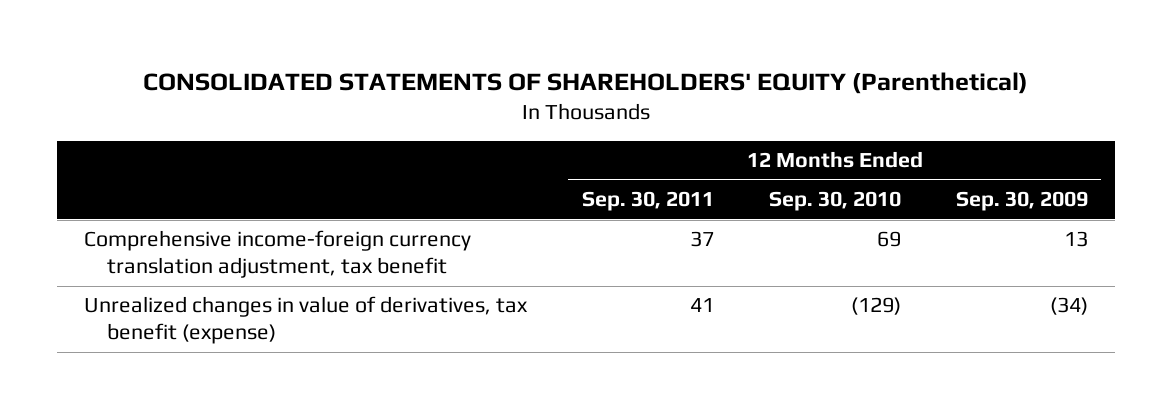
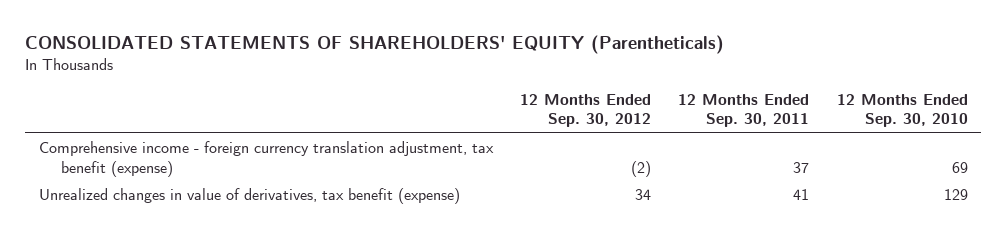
- CONSOLIDATED STATEMENTS OF SHAREHOLDERS' EQUITY (Parenthetical)
+ CONSOLIDATED STATEMENTS OF SHAREHOLDERS' EQUITY (Parentheticals)
- | 12 Months Ended Sep. 30, 2011 | 12 Months Ended Sep. 30, 2010 | 12 Months Ended Sep. 30, 2009
+ | 12 Months Ended Sep. 30, 2012 | 12 Months Ended Sep. 30, 2011 | 12 Months Ended Sep. 30, 2010
- Comprehensive income-foreign currency translation adjustment, tax benefit | 37 | 69 | 13
- Unrealized changes in value of derivatives, tax benefit (expense) | 41 | (129) | (34)
+ Comprehensive income - foreign currency translation adjustment, tax benefit (expense) | (2) | 37 | 69
+ Unrealized changes in value of derivatives, tax benefit (expense) | 34 | 41 | 129

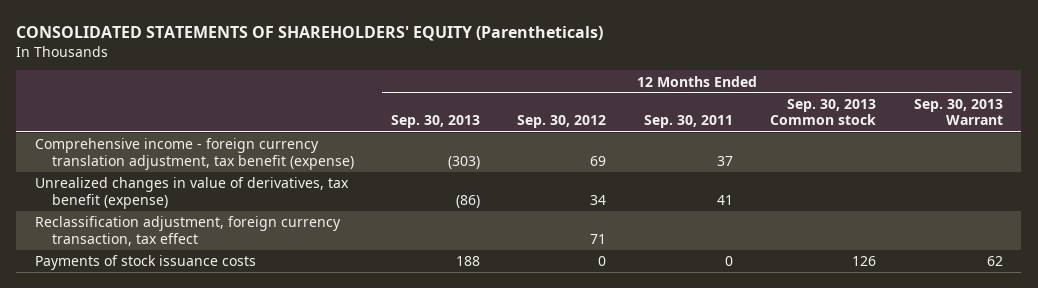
- | 12 Months Ended Sep. 30, 2012 | 12 Months Ended Sep. 30, 2011 | 12 Months Ended Sep. 30, 2010
+ | 12 Months Ended Sep. 30, 2013 | 12 Months Ended Sep. 30, 2012 | 12 Months Ended Sep. 30, 2011 | 12 Months Ended Sep. 30, 2013 Common stock | 12 Months Ended Sep. 30, 2013 Warrant
- Comprehensive income - foreign currency translation adjustment, tax benefit (expense) | (2) | 37 | 69
+ Comprehensive income - foreign currency translation adjustment, tax benefit (expense) | (303) | 69 | 37 | |
+ Reclassification adjustment, foreign currency transaction, tax effect | | 71 | | |
+ Payments of stock issuance costs | 188 | 0 | 0 | 126 | 62

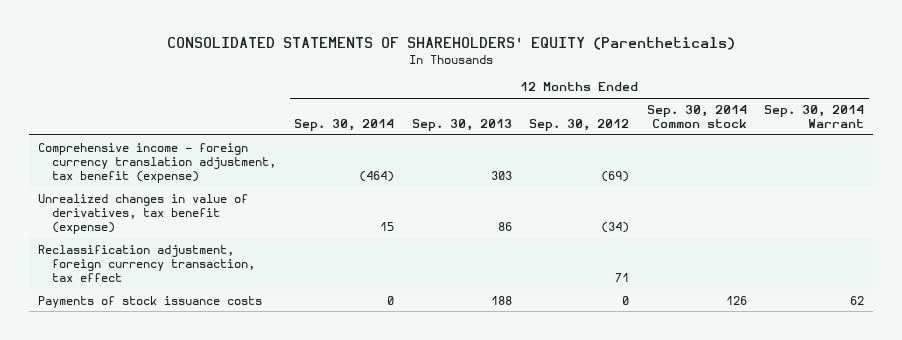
- | 12 Months Ended Sep. 30, 2013 | 12 Months Ended Sep. 30, 2012 | 12 Months Ended Sep. 30, 2011 | 12 Months Ended Sep. 30, 2013 Common stock | 12 Months Ended Sep. 30, 2013 Warrant
+ | 12 Months Ended Sep. 30, 2014 | 12 Months Ended Sep. 30, 2013 | 12 Months Ended Sep. 30, 2012 | 12 Months Ended Sep. 30, 2014 Common stock | 12 Months Ended Sep. 30, 2014 Warrant
- Comprehensive income - foreign currency translation adjustment, tax benefit (expense) | (303) | 69 | 37 | |
- Unrealized changes in value of derivatives, tax benefit (expense) | (86) | 34 | 41 | |
+ Comprehensive income - foreign currency translation adjustment, tax benefit (expense) | (464) | 303 | (69) | |
+ Unrealized changes in value of derivatives, tax benefit (expense) | 15 | 86 | (34) | |

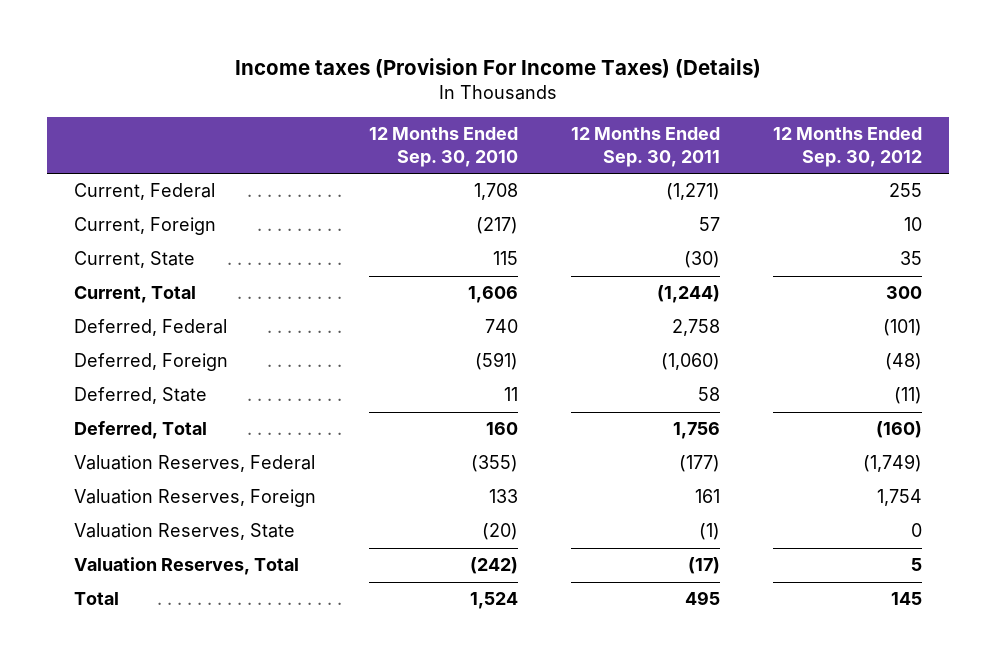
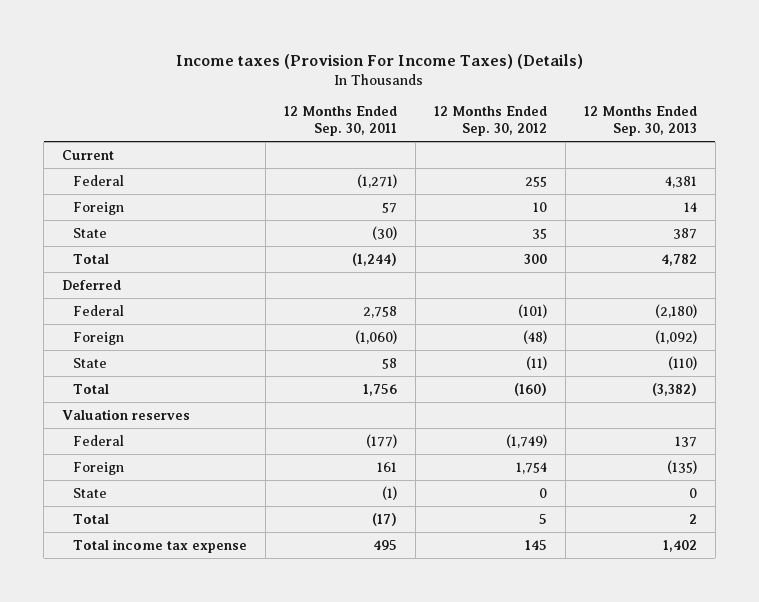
- | 12 Months Ended Sep. 30, 2010 | 12 Months Ended Sep. 30, 2011 | 12 Months Ended Sep. 30, 2012
+ | 12 Months Ended Sep. 30, 2011 | 12 Months Ended Sep. 30, 2012 | 12 Months Ended Sep. 30, 2013
- Current, Federal | 1,708 | (1,271) | 255
- Current, Foreign | (217) | 57 | 10
- Current, State | 115 | (30) | 35
- Current, Total | 1,606 | (1,244) | 300
- Deferred, Federal | 740 | 2,758 | (101)
- Deferred, Foreign | (591) | (1,060) | (48)
- Deferred, State | 11 | 58 | (11)
- Deferred, Total | 160 | 1,756 | (160)
- Valuation Reserves, Federal | (355) | (177) | (1,749)
- Valuation Reserves, Foreign | 133 | 161 | 1,754
- Valuation Reserves, State | (20) | (1) | 0
- Valuation Reserves, Total | (242) | (17) | 5
- Total | 1,524 | 495 | 145
+ Current
+ Federal | (1,271) | 255 | 4,381
+ Foreign | 57 | 10 | 14
+ State | (30) | 35 | 387
+ Total | (1,244) | 300 | 4,782
+ Deferred
+ Federal | 2,758 | (101) | (2,180)
+ Foreign | (1,060) | (48) | (1,092)
+ State | 58 | (11) | (110)
+ Total | 1,756 | (160) | (3,382)
+ Valuation reserves
+ Federal | (177) | (1,749) | 137
+ Foreign | 161 | 1,754 | (135)
+ State | (1) | 0 | 0
+ Total | (17) | 5 | 2
+ Total income tax expense | 495 | 145 | 1,402

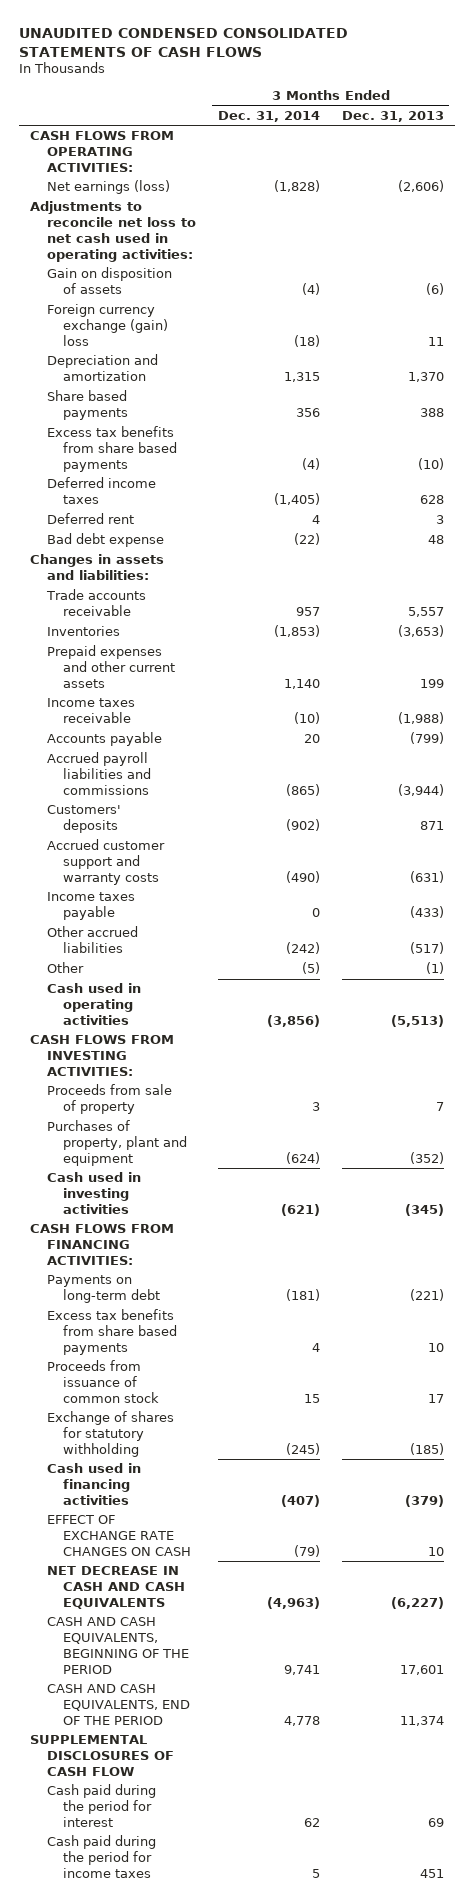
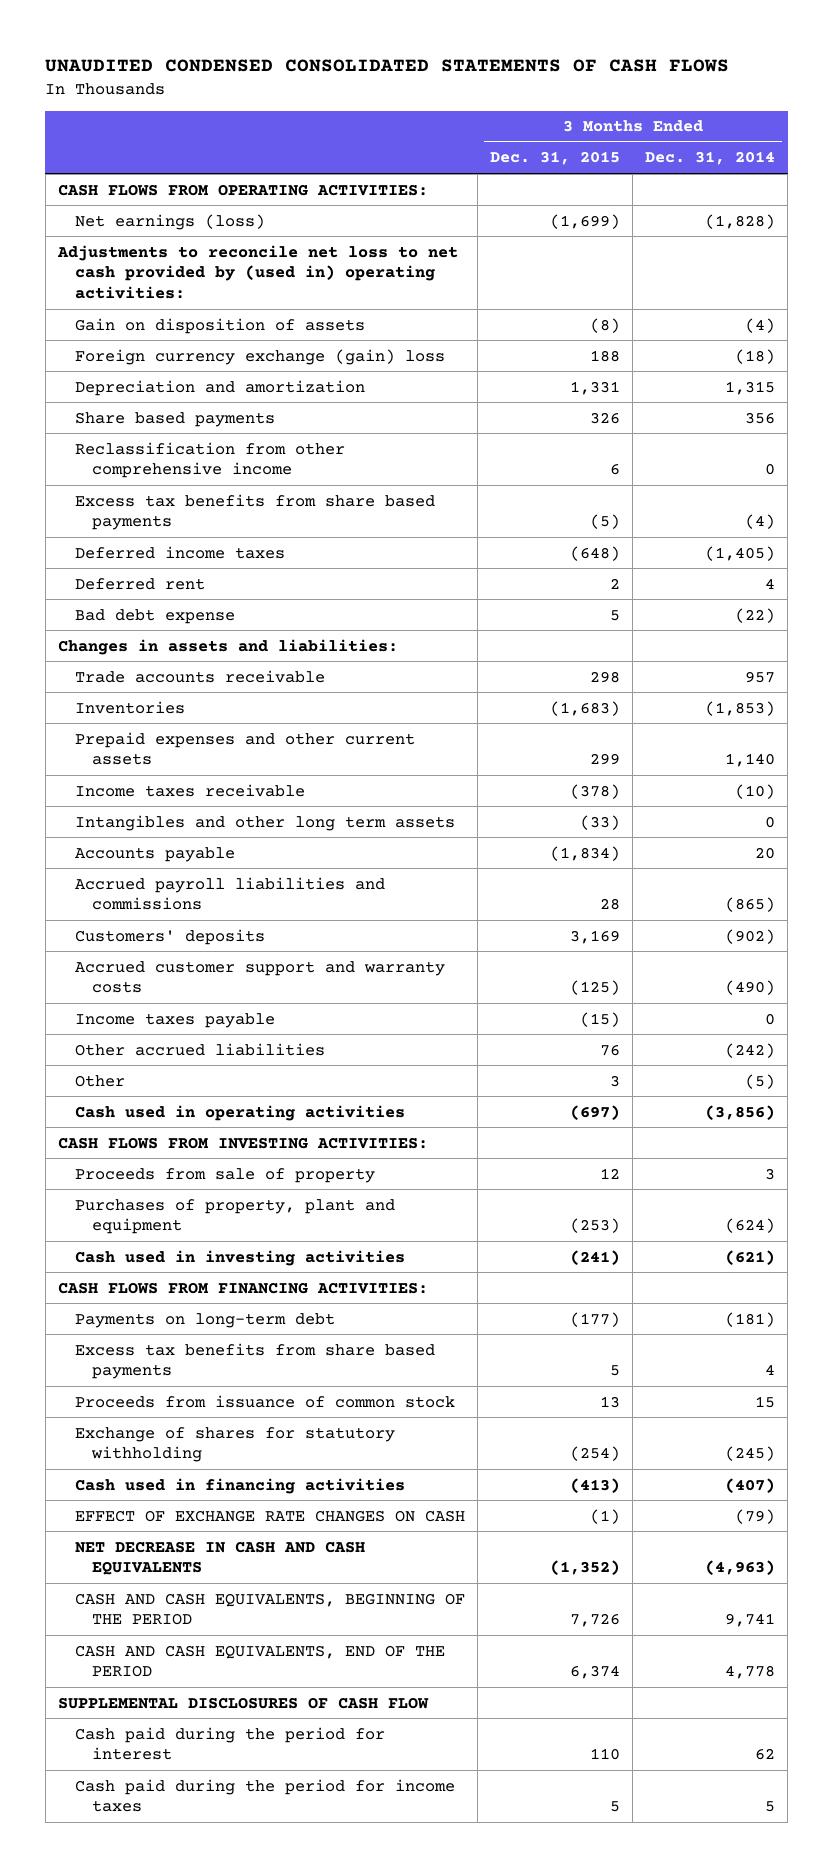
- | 3 Months Ended Dec. 31, 2014 | 3 Months Ended Dec. 31, 2013
+ | 3 Months Ended Dec. 31, 2015 | 3 Months Ended Dec. 31, 2014
- Adjustments to reconcile net loss to net cash used in operating activities:
+ Adjustments to reconcile net loss to net cash provided by (used in) operating activities:
+ Reclassification from other comprehensive income | 6 | 0
+ Intangibles and other long term assets | (33) | 0

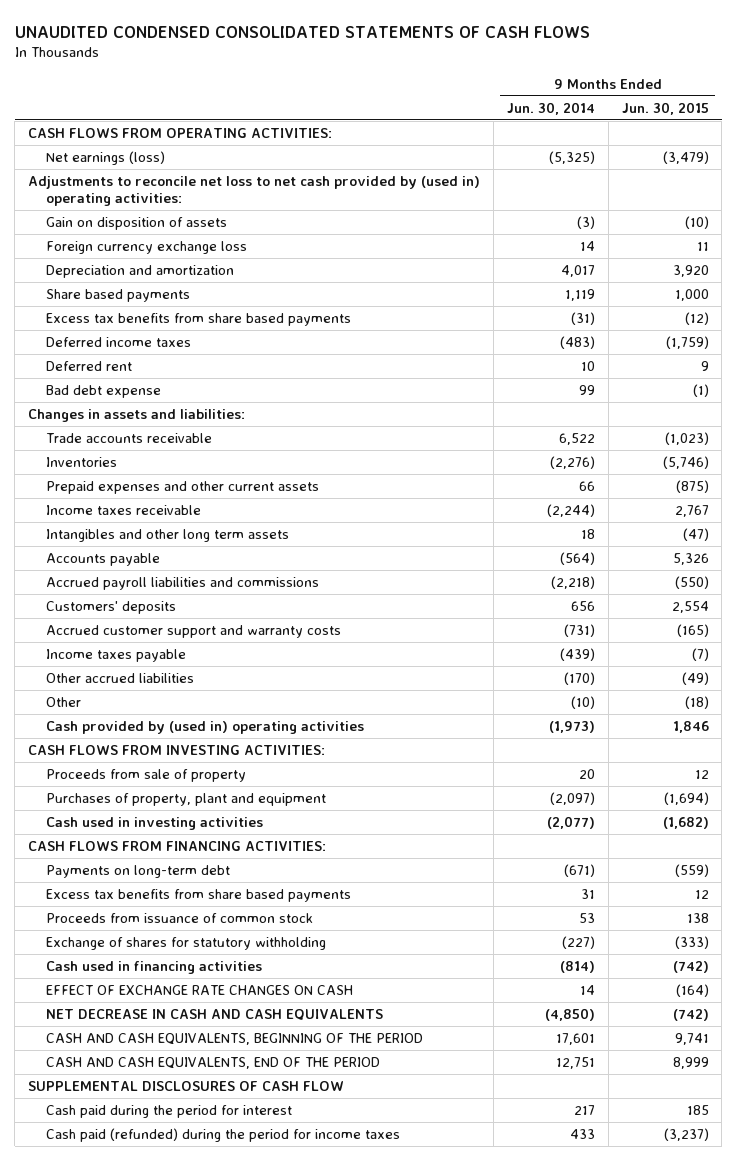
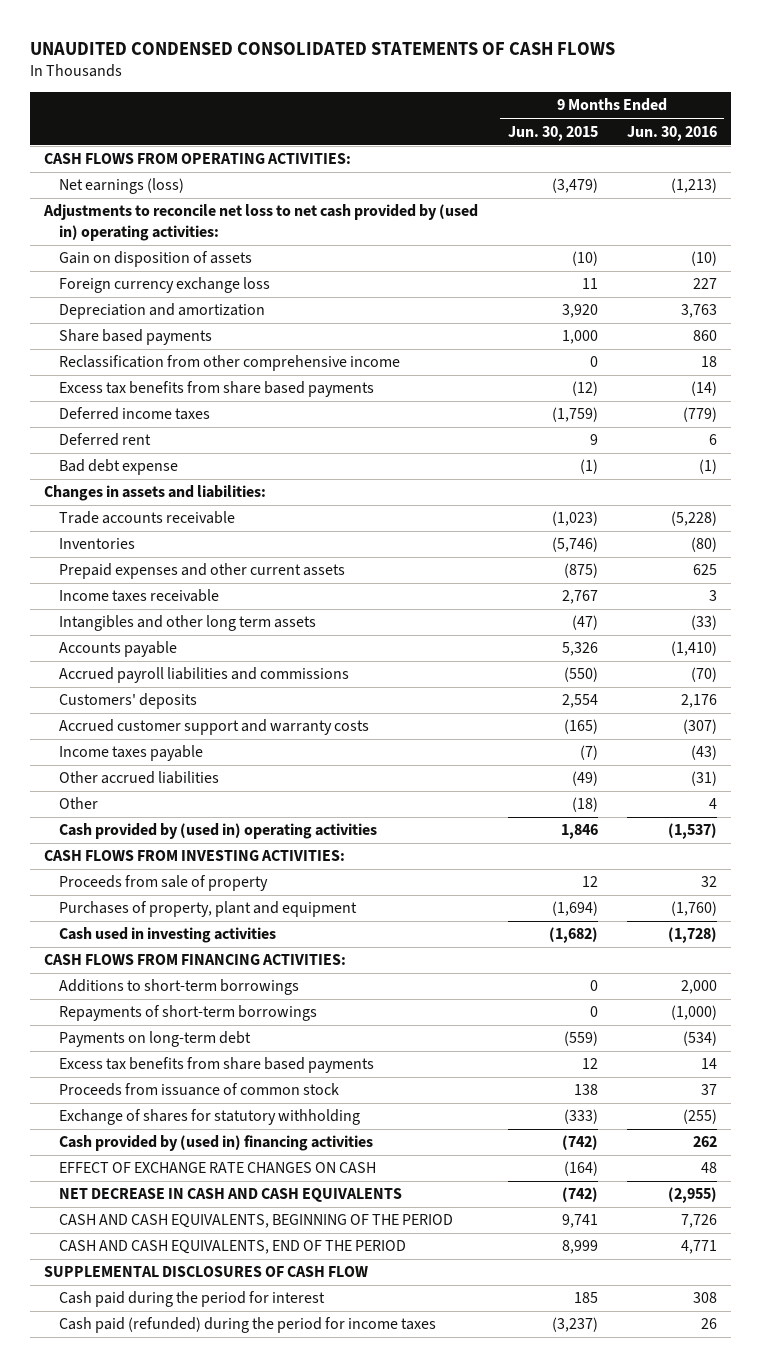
- | 9 Months Ended Jun. 30, 2014 | 9 Months Ended Jun. 30, 2015
+ | 9 Months Ended Jun. 30, 2015 | 9 Months Ended Jun. 30, 2016
+ Reclassification from other comprehensive income | 0 | 18
+ Additions to short-term borrowings | 0 | 2,000
+ Repayments of short-term borrowings | 0 | (1,000)
- Cash used in financing activities | (814) | (742)
+ Cash provided by (used in) financing activities | (742) | 262

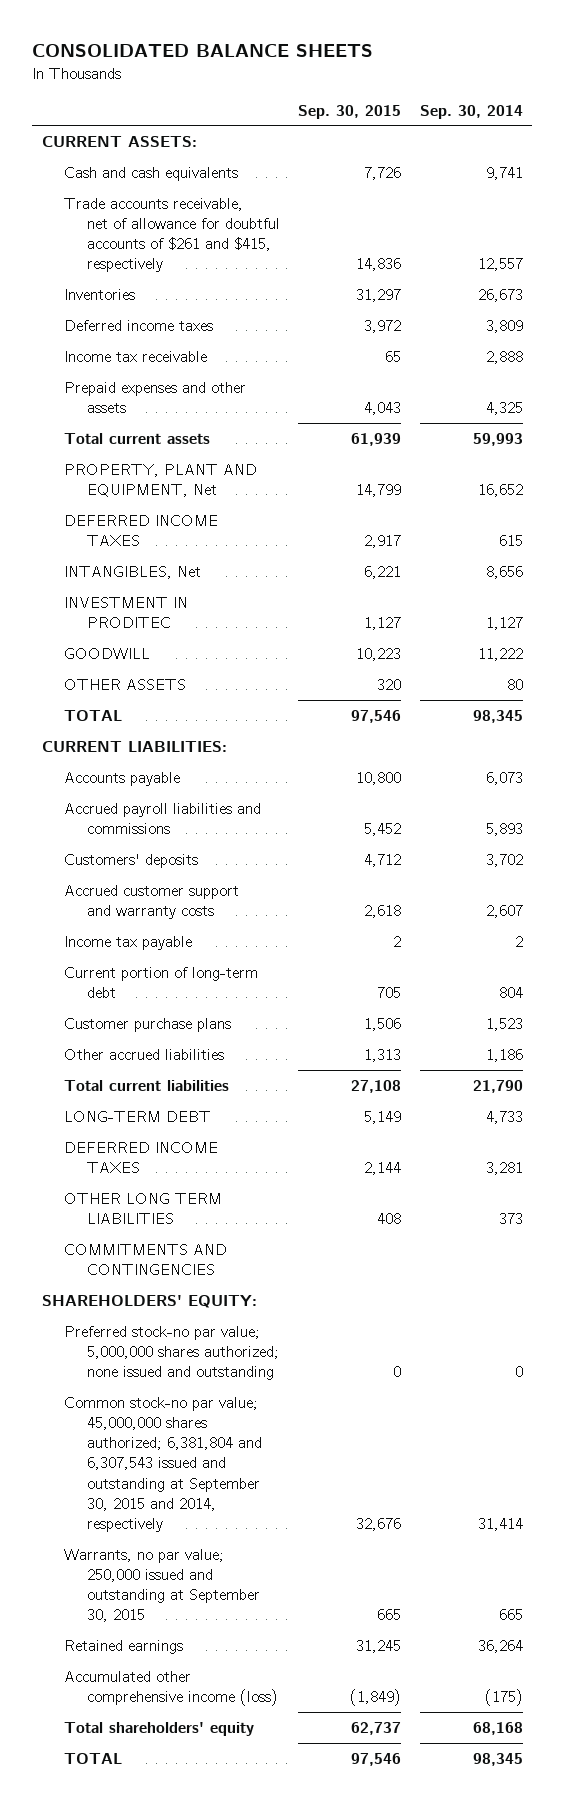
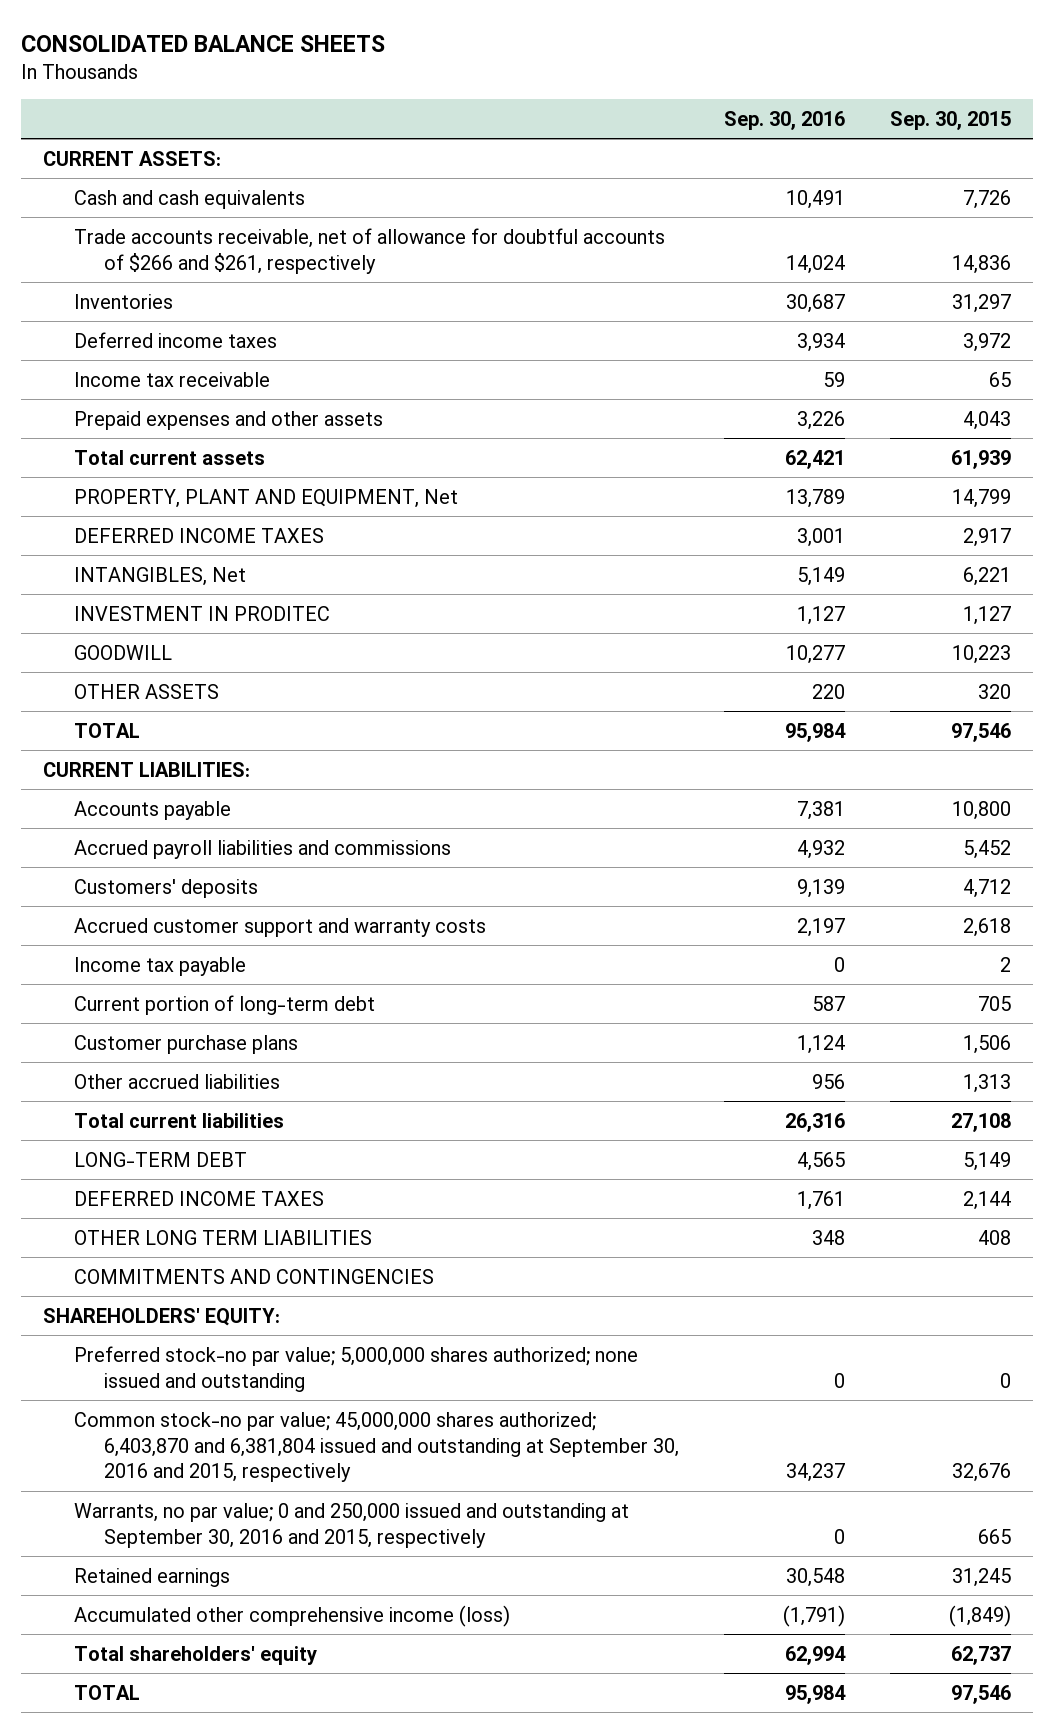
- | Sep. 30, 2015 | Sep. 30, 2014
+ | Sep. 30, 2016 | Sep. 30, 2015
- Trade accounts receivable, net of allowance for doubtful accounts of $261 and $415, respectively | 14,836 | 12,557
+ Trade accounts receivable, net of allowance for doubtful accounts of $266 and $261, respectively | 14,024 | 14,836
- Common stock-no par value; 45,000,000 shares authorized; 6,381,804 and 6,307,543 issued and outstanding at September 30, 2015 and 2014, respectively | 32,676 | 31,414
- Warrants, no par value; 250,000 issued and outstanding at September 30, 2015 | 665 | 665
+ Common stock-no par value; 45,000,000 shares authorized; 6,403,870 and 6,381,804 issued and outstanding at September 30, 2016 and 2015, respectively | 34,237 | 32,676
+ Warrants, no par value; 0 and 250,000 issued and outstanding at September 30, 2016 and 2015, respectively | 0 | 665

